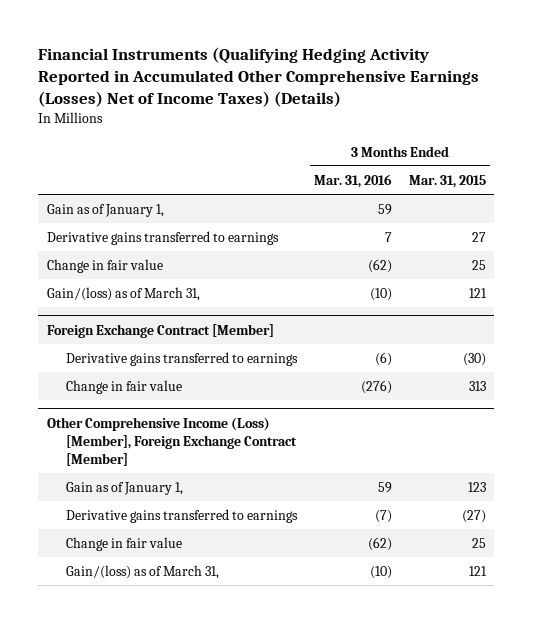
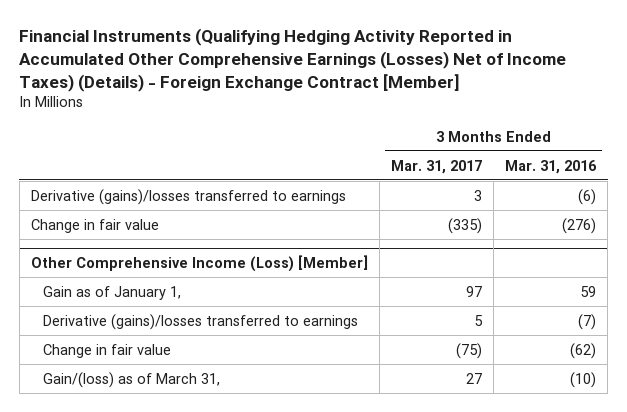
- Financial Instruments (Qualifying Hedging Activity Reported in Accumulated Other Comprehensive Earnings (Losses) Net of Income Taxes) (Details)
+ Financial Instruments (Qualifying Hedging Activity Reported in Accumulated Other Comprehensive Earnings (Losses) Net of Income Taxes) (Details) - Foreign Exchange Contract [Member]
- | 3 Months Ended Mar. 31, 2016 | 3 Months Ended Mar. 31, 2015
+ | 3 Months Ended Mar. 31, 2017 | 3 Months Ended Mar. 31, 2016
- Gain as of January 1, | 59 |
- Derivative gains transferred to earnings | 7 | 27
- Change in fair value | (62) | 25
- Gain/(loss) as of March 31, | (10) | 121
- Foreign Exchange Contract [Member]
- Derivative gains transferred to earnings | (6) | (30)
+ Derivative (gains)/losses transferred to earnings | 3 | (6)
- Other Comprehensive Income (Loss) [Member], Foreign Exchange Contract [Member]
+ Other Comprehensive Income (Loss) [Member]
- Derivative gains transferred to earnings | (7) | (27)
+ Derivative (gains)/losses transferred to earnings | 5 | (7)

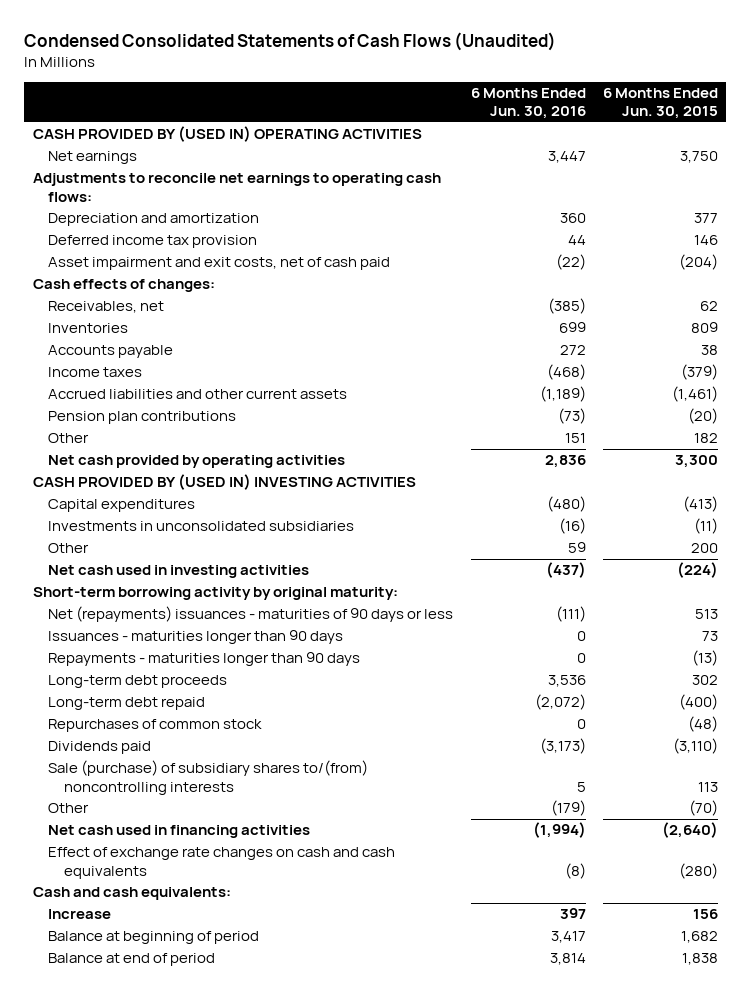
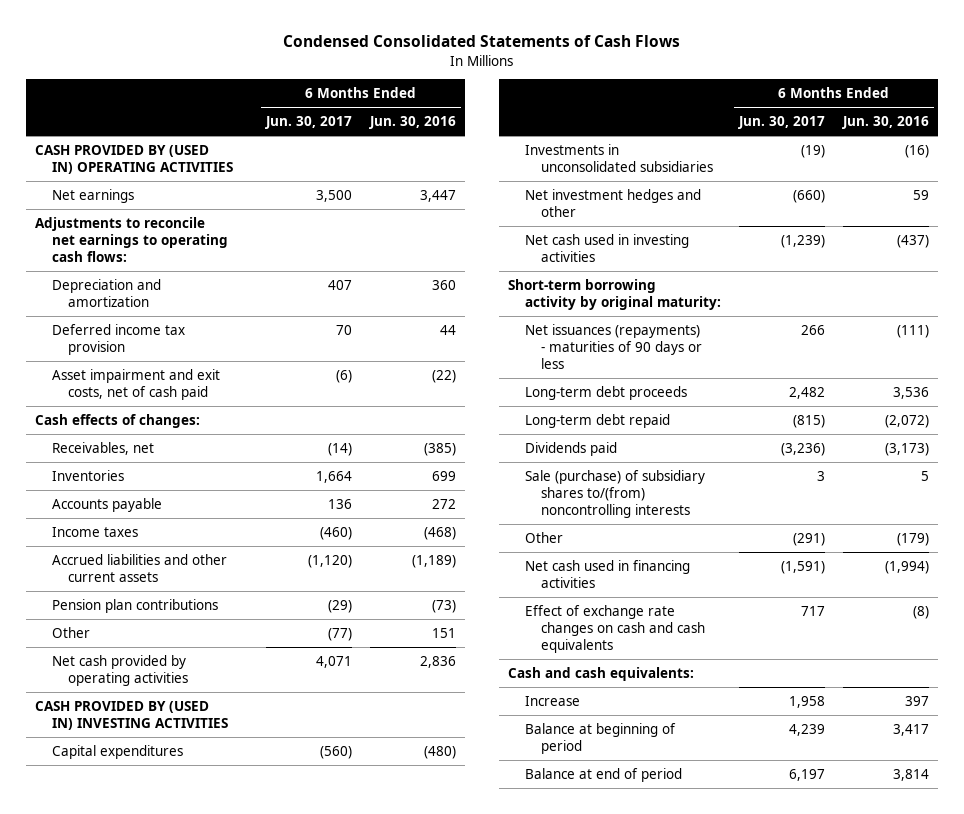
- Condensed Consolidated Statements of Cash Flows (Unaudited)
+ Condensed Consolidated Statements of Cash Flows
- | 6 Months Ended Jun. 30, 2016 | 6 Months Ended Jun. 30, 2015
+ | 6 Months Ended Jun. 30, 2017 | 6 Months Ended Jun. 30, 2016
- Other | 59 | 200
+ Net investment hedges and other | (660) | 59
- Net (repayments) issuances - maturities of 90 days or less | (111) | 513
- Issuances - maturities longer than 90 days | 0 | 73
- Repayments - maturities longer than 90 days | 0 | (13)
+ Net issuances (repayments) - maturities of 90 days or less | 266 | (111)
- Repurchases of common stock | 0 | (48)

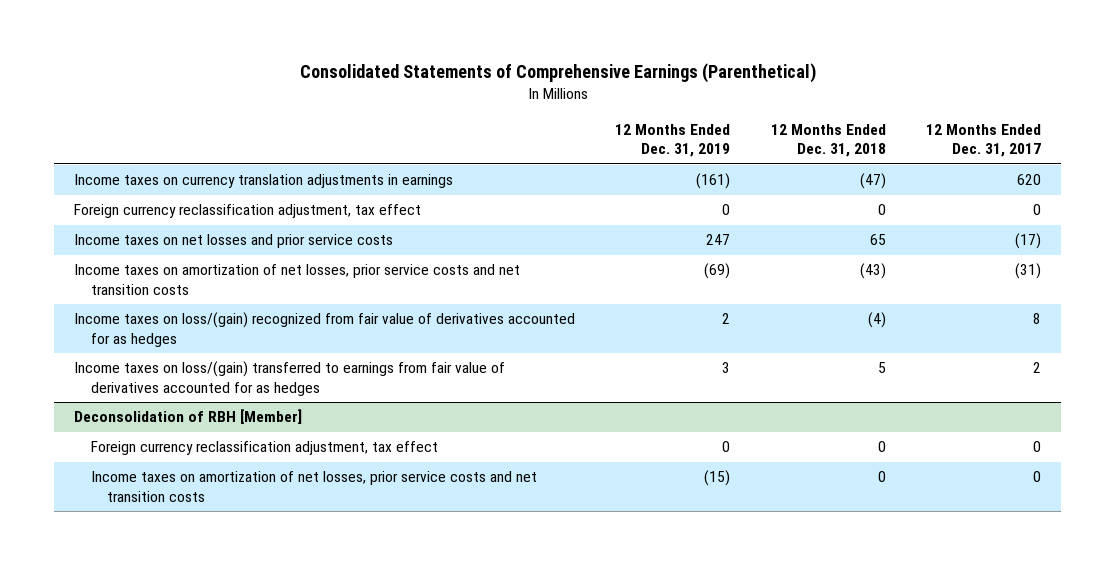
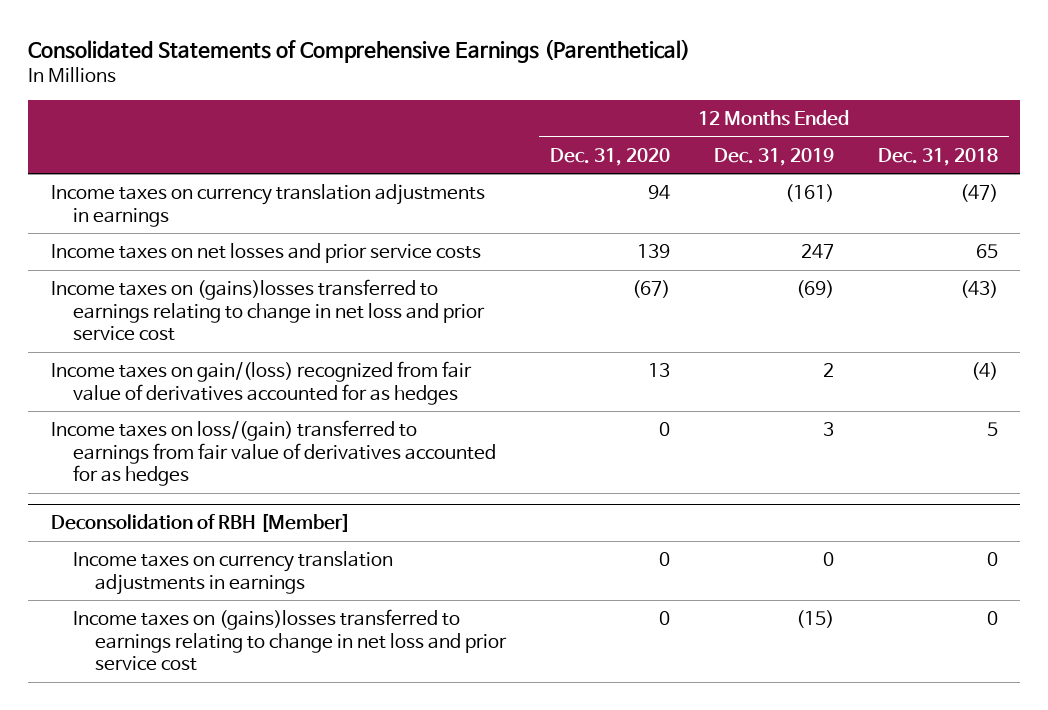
- | 12 Months Ended Dec. 31, 2019 | 12 Months Ended Dec. 31, 2018 | 12 Months Ended Dec. 31, 2017
+ | 12 Months Ended Dec. 31, 2020 | 12 Months Ended Dec. 31, 2019 | 12 Months Ended Dec. 31, 2018
- Foreign currency reclassification adjustment, tax effect | 0 | 0 | 0
- Income taxes on amortization of net losses, prior service costs and net transition costs | (69) | (43) | (31)
- Income taxes on loss/(gain) recognized from fair value of derivatives accounted for as hedges | 2 | (4) | 8
+ Income taxes on (gains)losses transferred to earnings relating to change in net loss and prior service cost | (67) | (69) | (43)
+ Income taxes on gain/(loss) recognized from fair value of derivatives accounted for as hedges | 13 | 2 | (4)
@ Deconsolidation of RBH [Member]
- Foreign currency reclassification adjustment, tax effect | 0 | 0 | 0
- Income taxes on amortization of net losses, prior service costs and net transition costs | (15) | 0 | 0
+ Income taxes on currency translation adjustments in earnings | 0 | 0 | 0
+ Income taxes on (gains)losses transferred to earnings relating to change in net loss and prior service cost | 0 | (15) | 0

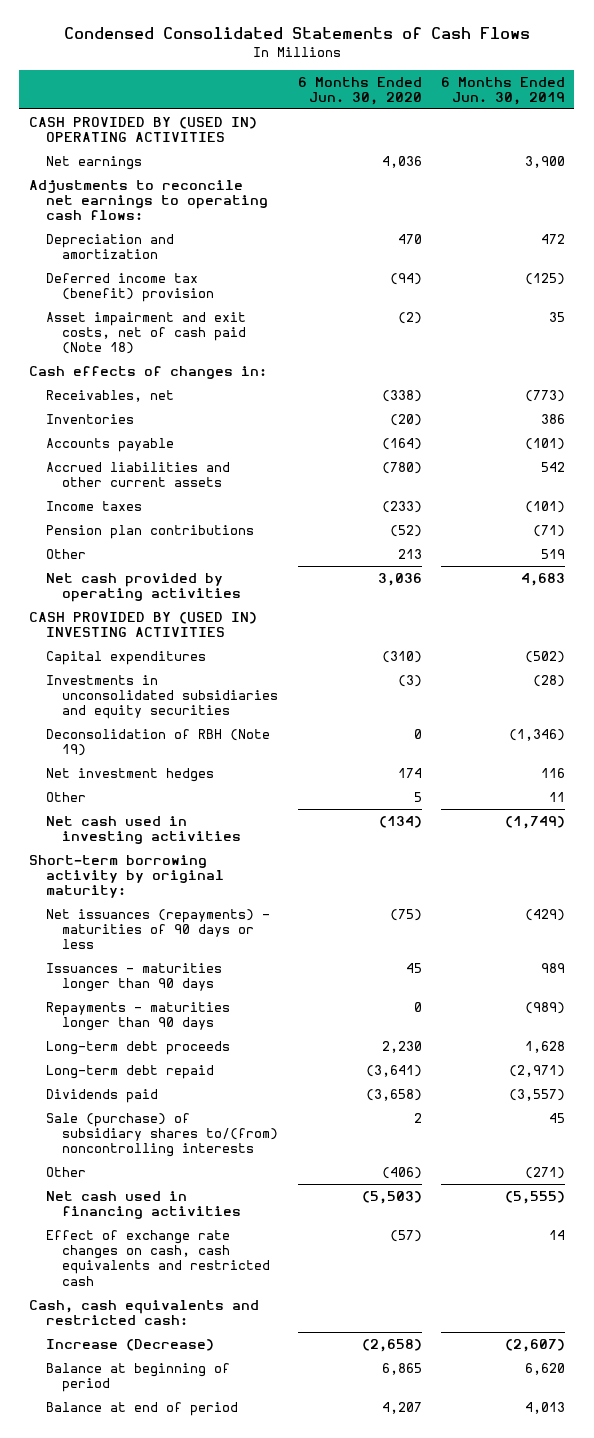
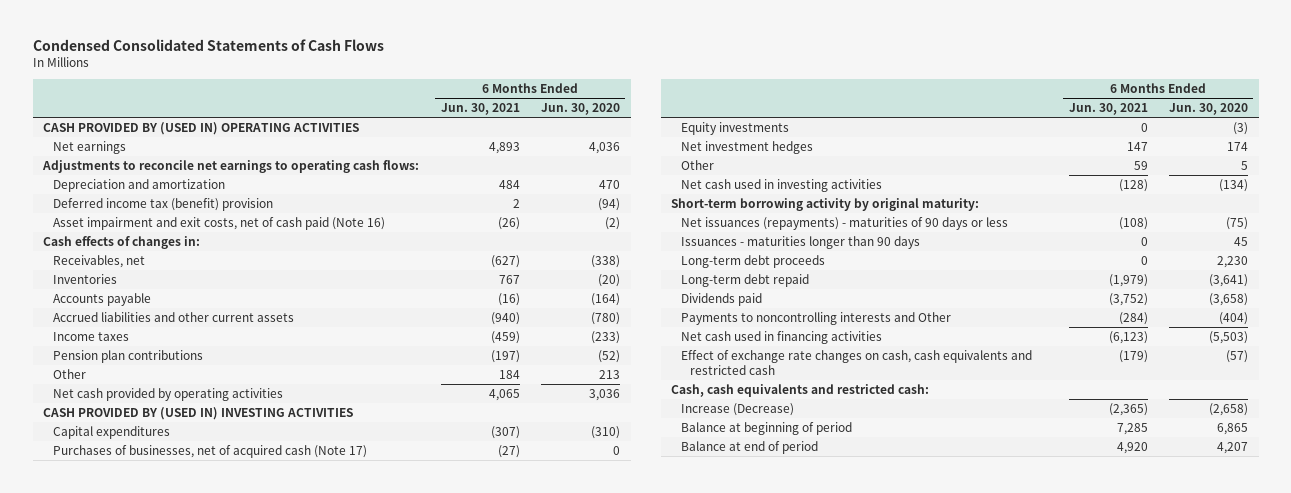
- | 6 Months Ended Jun. 30, 2020 | 6 Months Ended Jun. 30, 2019
+ | 6 Months Ended Jun. 30, 2021 | 6 Months Ended Jun. 30, 2020
- Asset impairment and exit costs, net of cash paid (Note 18) | (2) | 35
+ Asset impairment and exit costs, net of cash paid (Note 16) | (26) | (2)
- Investments in unconsolidated subsidiaries and equity securities | (3) | (28)
- Deconsolidation of RBH (Note 19) | 0 | (1,346)
+ Purchases of businesses, net of acquired cash (Note 17) | (27) | 0
+ Equity investments | 0 | (3)
- Repayments - maturities longer than 90 days | 0 | (989)
- Sale (purchase) of subsidiary shares to/(from) noncontrolling interests | 2 | 45
- Other | (406) | (271)
+ Payments to noncontrolling interests and Other | (284) | (404)

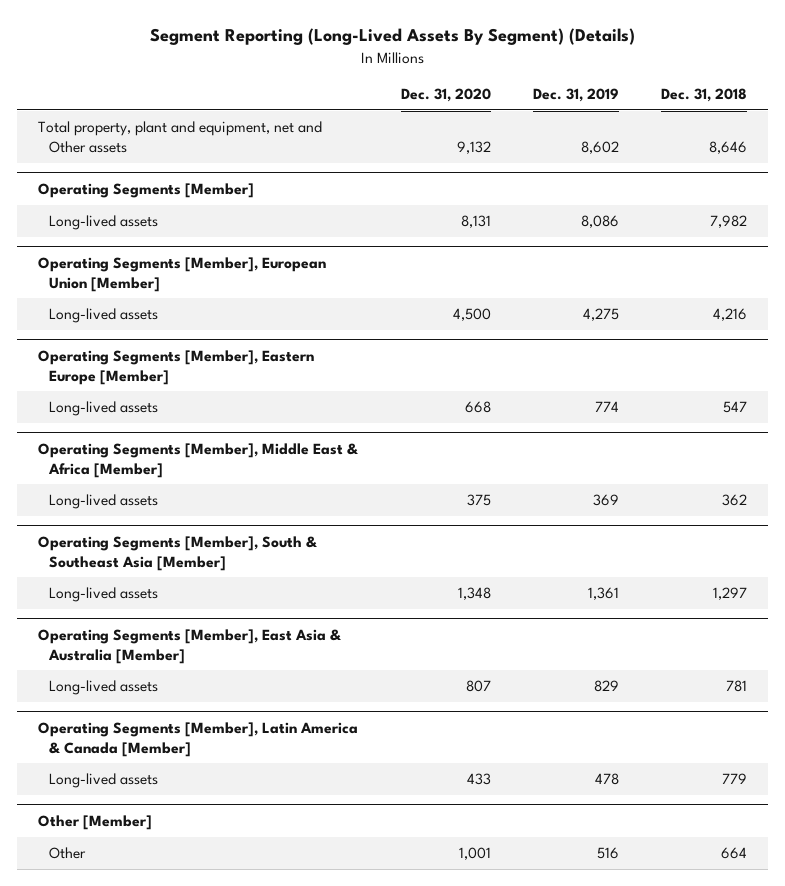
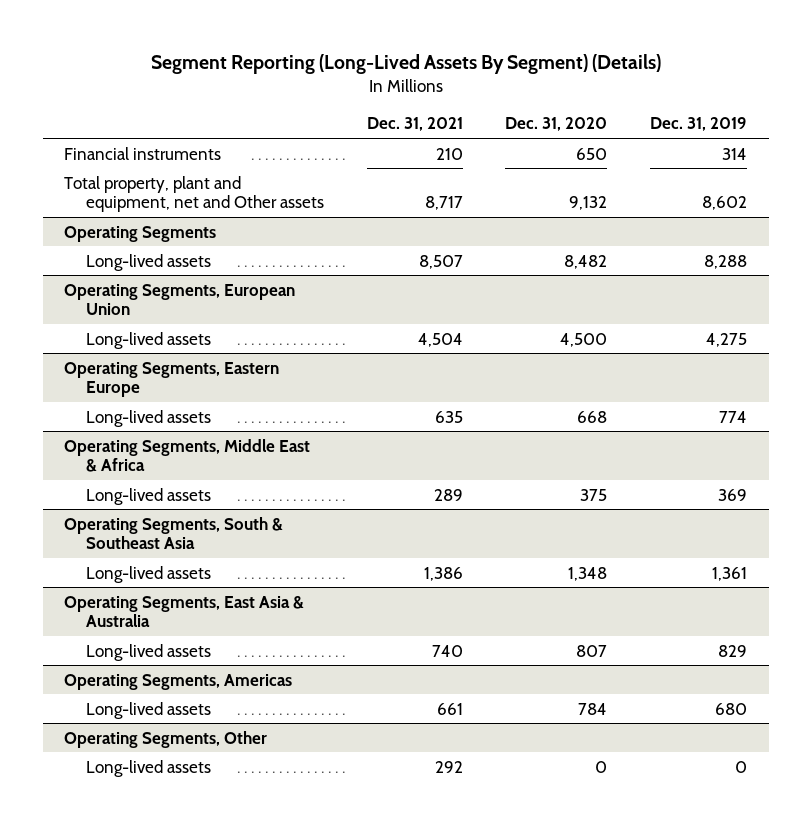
- | Dec. 31, 2020 | Dec. 31, 2019 | Dec. 31, 2018
+ | Dec. 31, 2021 | Dec. 31, 2020 | Dec. 31, 2019
+ Financial instruments | 210 | 650 | 314
- Operating Segments [Member]
- Long-lived assets | 8,131 | 8,086 | 7,982
- Operating Segments [Member], European Union [Member]
+ Operating Segments
+ Long-lived assets | 8,507 | 8,482 | 8,288
+ Operating Segments, European Union
- Operating Segments [Member], Eastern Europe [Member]
+ Operating Segments, Eastern Europe
- Operating Segments [Member], Middle East & Africa [Member]
+ Operating Segments, Middle East & Africa
- Operating Segments [Member], South & Southeast Asia [Member]
+ Operating Segments, South & Southeast Asia
- Operating Segments [Member], East Asia & Australia [Member]
+ Operating Segments, East Asia & Australia
- Operating Segments [Member], Latin America & Canada [Member]
- Long-lived assets | 433 | 478 | 779
- Other [Member]
- Other | 1,001 | 516 | 664
+ Operating Segments, Americas
+ Long-lived assets | 661 | 784 | 680
+ Operating Segments, Other
+ Long-lived assets | 292 | 0 | 0

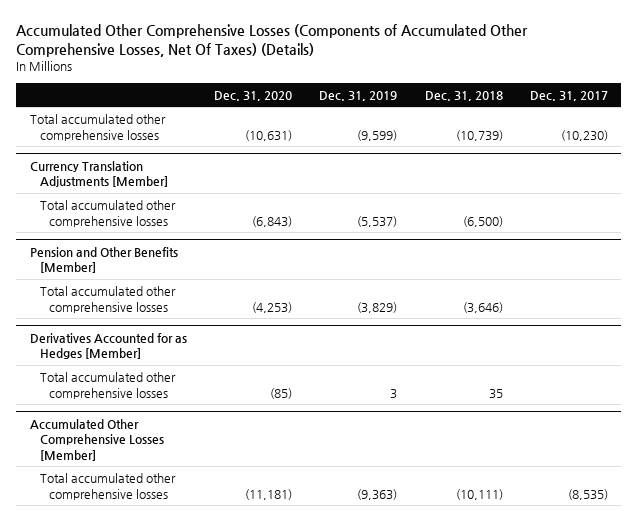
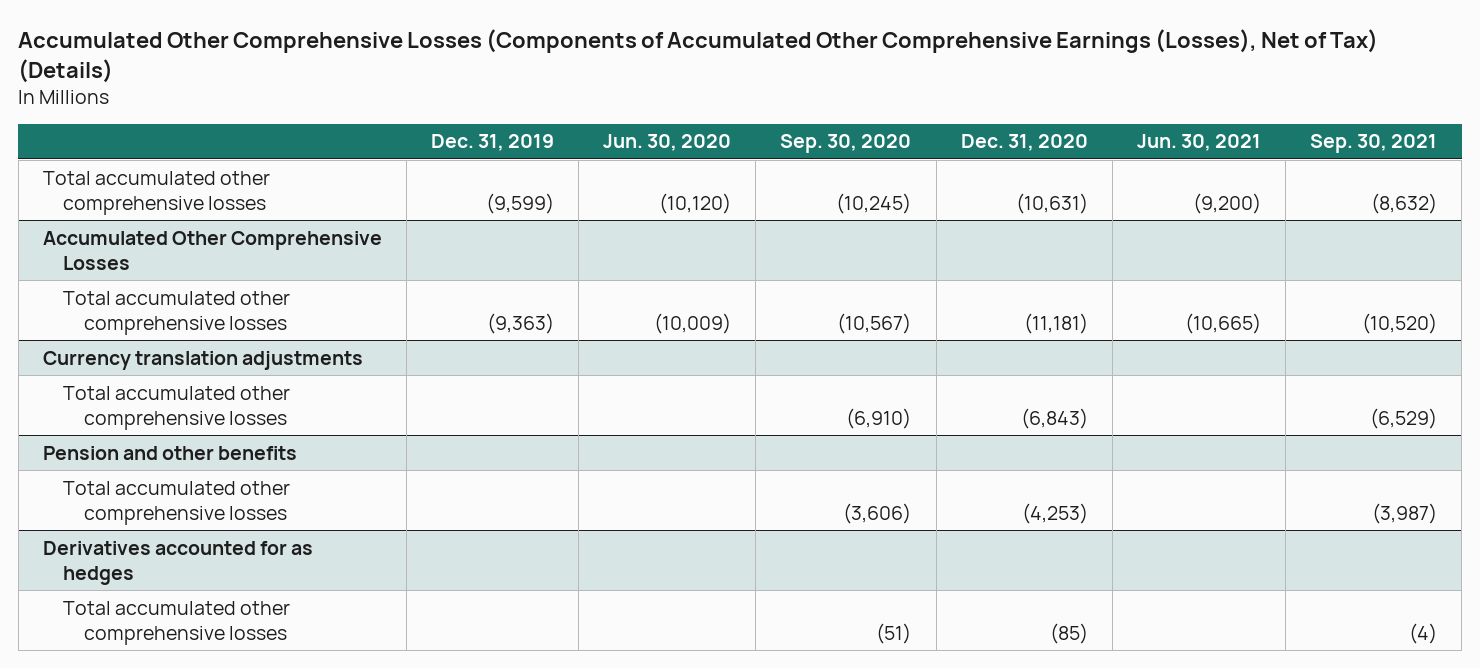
- Accumulated Other Comprehensive Losses (Components of Accumulated Other Comprehensive Losses, Net Of Taxes) (Details)
+ Accumulated Other Comprehensive Losses (Components of Accumulated Other Comprehensive Earnings (Losses), Net of Tax) (Details)
- | Dec. 31, 2020 | Dec. 31, 2019 | Dec. 31, 2018 | Dec. 31, 2017
+ | Dec. 31, 2019 | Jun. 30, 2020 | Sep. 30, 2020 | Dec. 31, 2020 | Jun. 30, 2021 | Sep. 30, 2021
- Currency Translation Adjustments [Member]
- Total accumulated other comprehensive losses | (6,843) | (5,537) | (6,500) |
- Pension and Other Benefits [Member]
- Total accumulated other comprehensive losses | (4,253) | (3,829) | (3,646) |
- Derivatives Accounted for as Hedges [Member]
- Total accumulated other comprehensive losses | (85) | 3 | 35 |
- Accumulated Other Comprehensive Losses [Member]
+ Accumulated Other Comprehensive Losses
+ Currency translation adjustments
+ Total accumulated other comprehensive losses | | | (6,910) | (6,843) | | (6,529)
+ Pension and other benefits
+ Total accumulated other comprehensive losses | | | (3,606) | (4,253) | | (3,987)
+ Derivatives accounted for as hedges
+ Total accumulated other comprehensive losses | | | (51) | (85) | | (4)

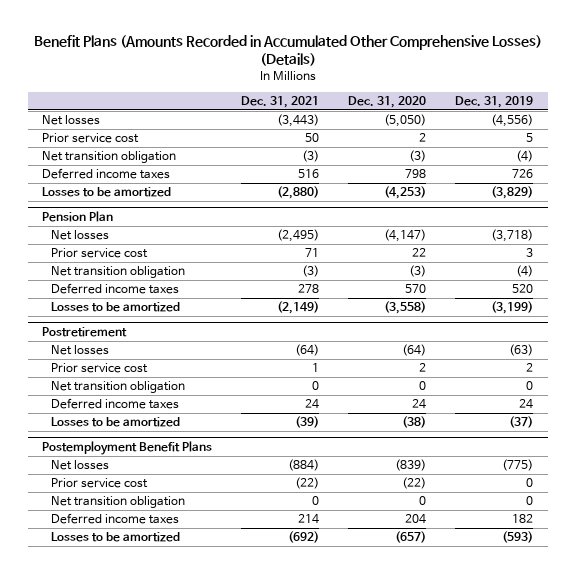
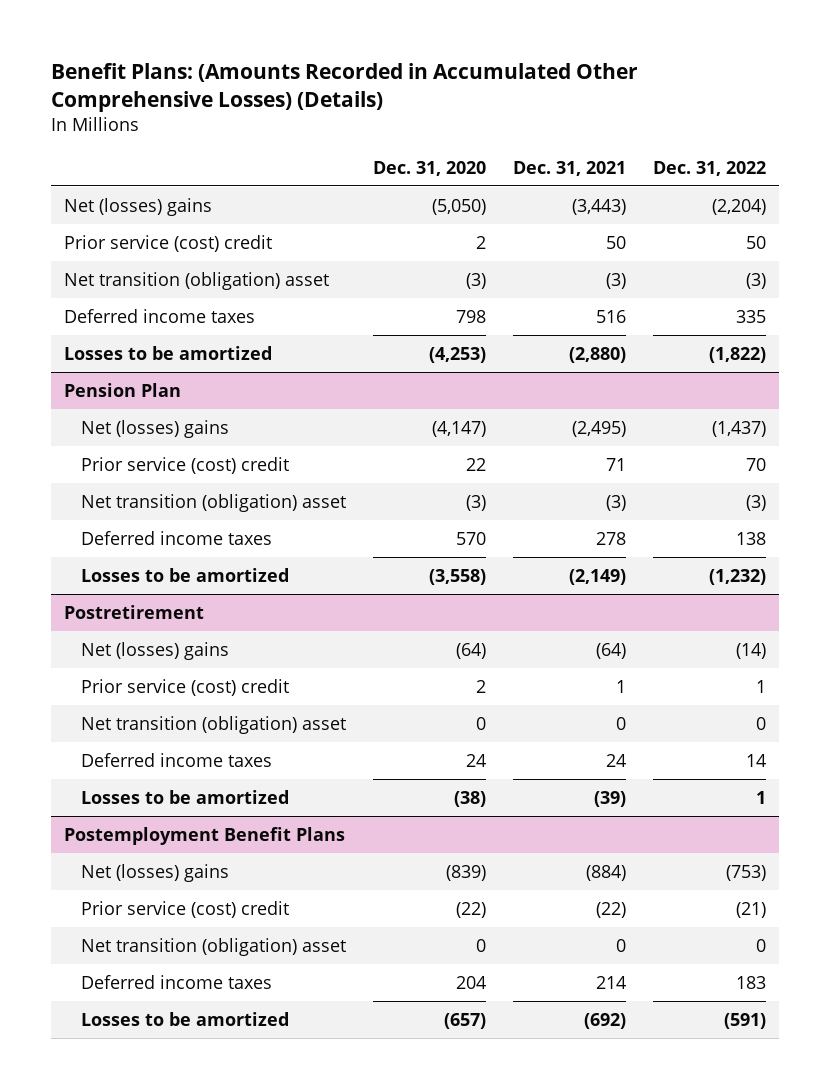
- Benefit Plans (Amounts Recorded in Accumulated Other Comprehensive Losses) (Details)
+ Benefit Plans: (Amounts Recorded in Accumulated Other Comprehensive Losses) (Details)
- | Dec. 31, 2021 | Dec. 31, 2020 | Dec. 31, 2019
+ | Dec. 31, 2020 | Dec. 31, 2021 | Dec. 31, 2022
- Net losses | (3,443) | (5,050) | (4,556)
- Prior service cost | 50 | 2 | 5
- Net transition obligation | (3) | (3) | (4)
+ Net (losses) gains | (5,050) | (3,443) | (2,204)
+ Prior service (cost) credit | 2 | 50 | 50
+ Net transition (obligation) asset | (3) | (3) | (3)
@ Pension Plan
- Net losses | (2,495) | (4,147) | (3,718)
- Prior service cost | 71 | 22 | 3
- Net transition obligation | (3) | (3) | (4)
+ Net (losses) gains | (4,147) | (2,495) | (1,437)
+ Prior service (cost) credit | 22 | 71 | 70
+ Net transition (obligation) asset | (3) | (3) | (3)
@ Postretirement
- Net losses | (64) | (64) | (63)
- Prior service cost | 1 | 2 | 2
- Net transition obligation | 0 | 0 | 0
+ Net (losses) gains | (64) | (64) | (14)
+ Prior service (cost) credit | 2 | 1 | 1
+ Net transition (obligation) asset | 0 | 0 | 0
@ Postemployment Benefit Plans
- Net losses | (884) | (839) | (775)
- Prior service cost | (22) | (22) | 0
- Net transition obligation | 0 | 0 | 0
+ Net (losses) gains | (839) | (884) | (753)
+ Prior service (cost) credit | (22) | (22) | (21)
+ Net transition (obligation) asset | 0 | 0 | 0

